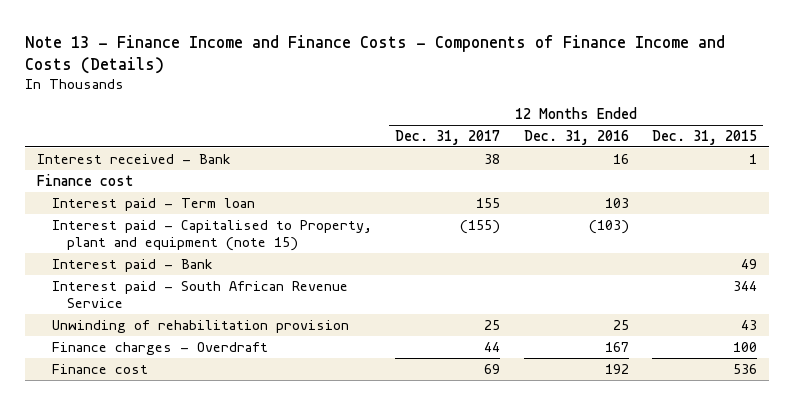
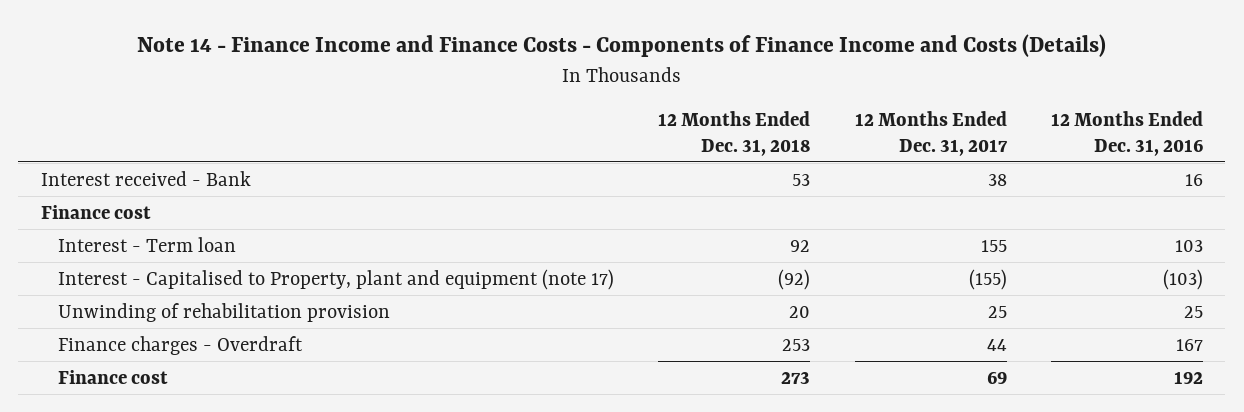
- Note 13 - Finance Income and Finance Costs - Components of Finance Income and Costs (Details)
+ Note 14 - Finance Income and Finance Costs - Components of Finance Income and Costs (Details)
- | 12 Months Ended Dec. 31, 2017 | 12 Months Ended Dec. 31, 2016 | 12 Months Ended Dec. 31, 2015
+ | 12 Months Ended Dec. 31, 2018 | 12 Months Ended Dec. 31, 2017 | 12 Months Ended Dec. 31, 2016
- Interest paid - Term loan | 155 | 103 |
- Interest paid - Capitalised to Property, plant and equipment (note 15) | (155) | (103) |
- Interest paid - Bank | | | 49
- Interest paid - South African Revenue Service | | | 344
+ Interest - Term loan | 92 | 155 | 103
+ Interest - Capitalised to Property, plant and equipment (note 17) | (92) | (155) | (103)

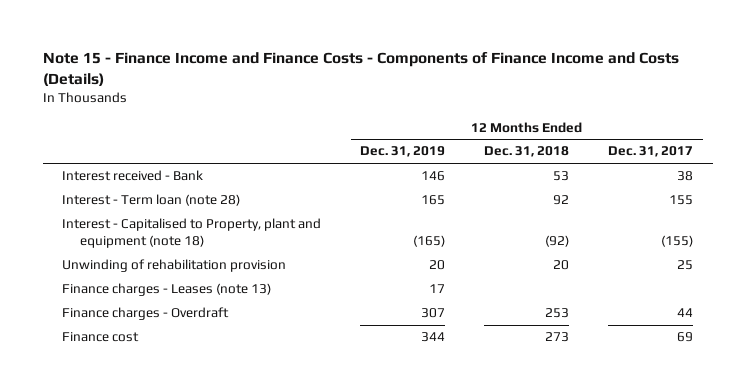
- Note 14 - Finance Income and Finance Costs - Components of Finance Income and Costs (Details)
+ Note 15 - Finance Income and Finance Costs - Components of Finance Income and Costs (Details)
- | 12 Months Ended Dec. 31, 2018 | 12 Months Ended Dec. 31, 2017 | 12 Months Ended Dec. 31, 2016
+ | 12 Months Ended Dec. 31, 2019 | 12 Months Ended Dec. 31, 2018 | 12 Months Ended Dec. 31, 2017
- Finance cost
- Interest - Term loan | 92 | 155 | 103
- Interest - Capitalised to Property, plant and equipment (note 17) | (92) | (155) | (103)
+ Interest - Term loan (note 28) | 165 | 92 | 155
+ Interest - Capitalised to Property, plant and equipment (note 18) | (165) | (92) | (155)
+ Finance charges - Leases (note 13) | 17 | |

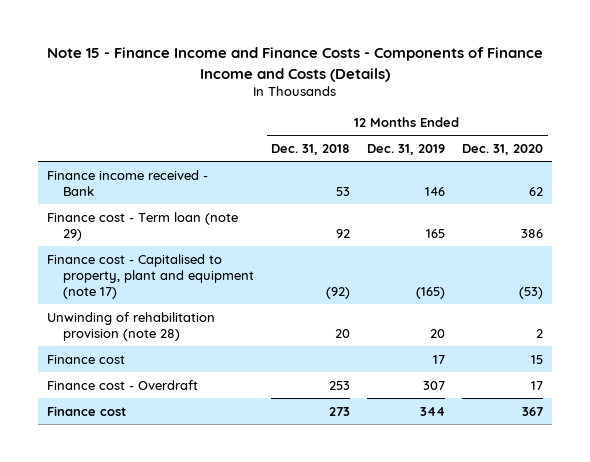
- | 12 Months Ended Dec. 31, 2019 | 12 Months Ended Dec. 31, 2018 | 12 Months Ended Dec. 31, 2017
+ | 12 Months Ended Dec. 31, 2018 | 12 Months Ended Dec. 31, 2019 | 12 Months Ended Dec. 31, 2020
- Interest received - Bank | 146 | 53 | 38
- Interest - Term loan (note 28) | 165 | 92 | 155
- Interest - Capitalised to Property, plant and equipment (note 18) | (165) | (92) | (155)
- Unwinding of rehabilitation provision | 20 | 20 | 25
- Finance charges - Leases (note 13) | 17 | |
- Finance charges - Overdraft | 307 | 253 | 44
+ Finance income received - Bank | 53 | 146 | 62
+ Finance cost - Term loan (note 29) | 92 | 165 | 386
+ Finance cost - Capitalised to property, plant and equipment (note 17) | (92) | (165) | (53)
+ Unwinding of rehabilitation provision (note 28) | 20 | 20 | 2
+ Finance cost | | 17 | 15
+ Finance cost - Overdraft | 253 | 307 | 17

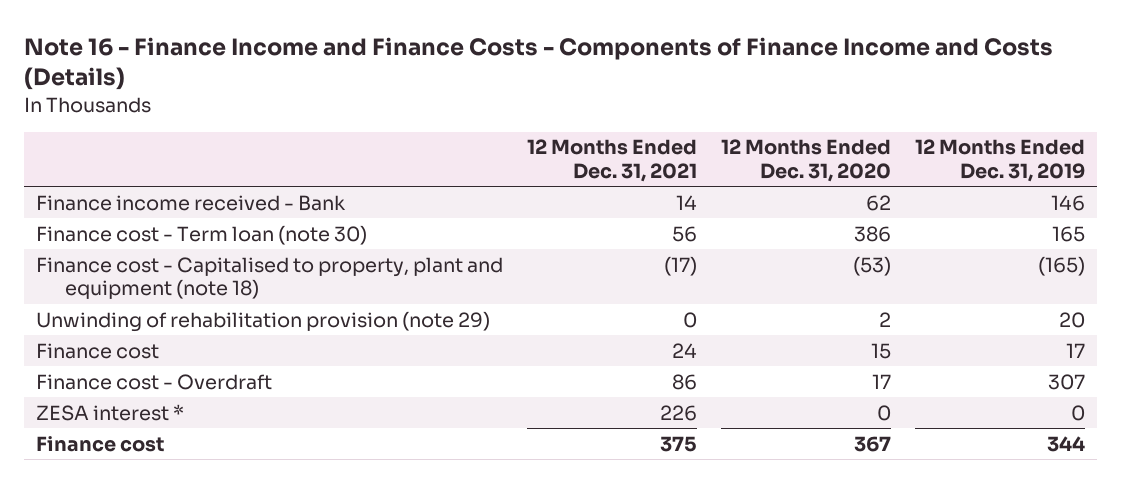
- Note 15 - Finance Income and Finance Costs - Components of Finance Income and Costs (Details)
+ Note 16 - Finance Income and Finance Costs - Components of Finance Income and Costs (Details)
- | 12 Months Ended Dec. 31, 2018 | 12 Months Ended Dec. 31, 2019 | 12 Months Ended Dec. 31, 2020
+ | 12 Months Ended Dec. 31, 2021 | 12 Months Ended Dec. 31, 2020 | 12 Months Ended Dec. 31, 2019
- Finance cost - Term loan (note 29) | 92 | 165 | 386
- Finance cost - Capitalised to property, plant and equipment (note 17) | (92) | (165) | (53)
- Unwinding of rehabilitation provision (note 28) | 20 | 20 | 2
+ Finance cost - Term loan (note 30) | 56 | 386 | 165
+ Finance cost - Capitalised to property, plant and equipment (note 18) | (17) | (53) | (165)
+ Unwinding of rehabilitation provision (note 29) | 0 | 2 | 20
+ ZESA interest * | 226 | 0 | 0

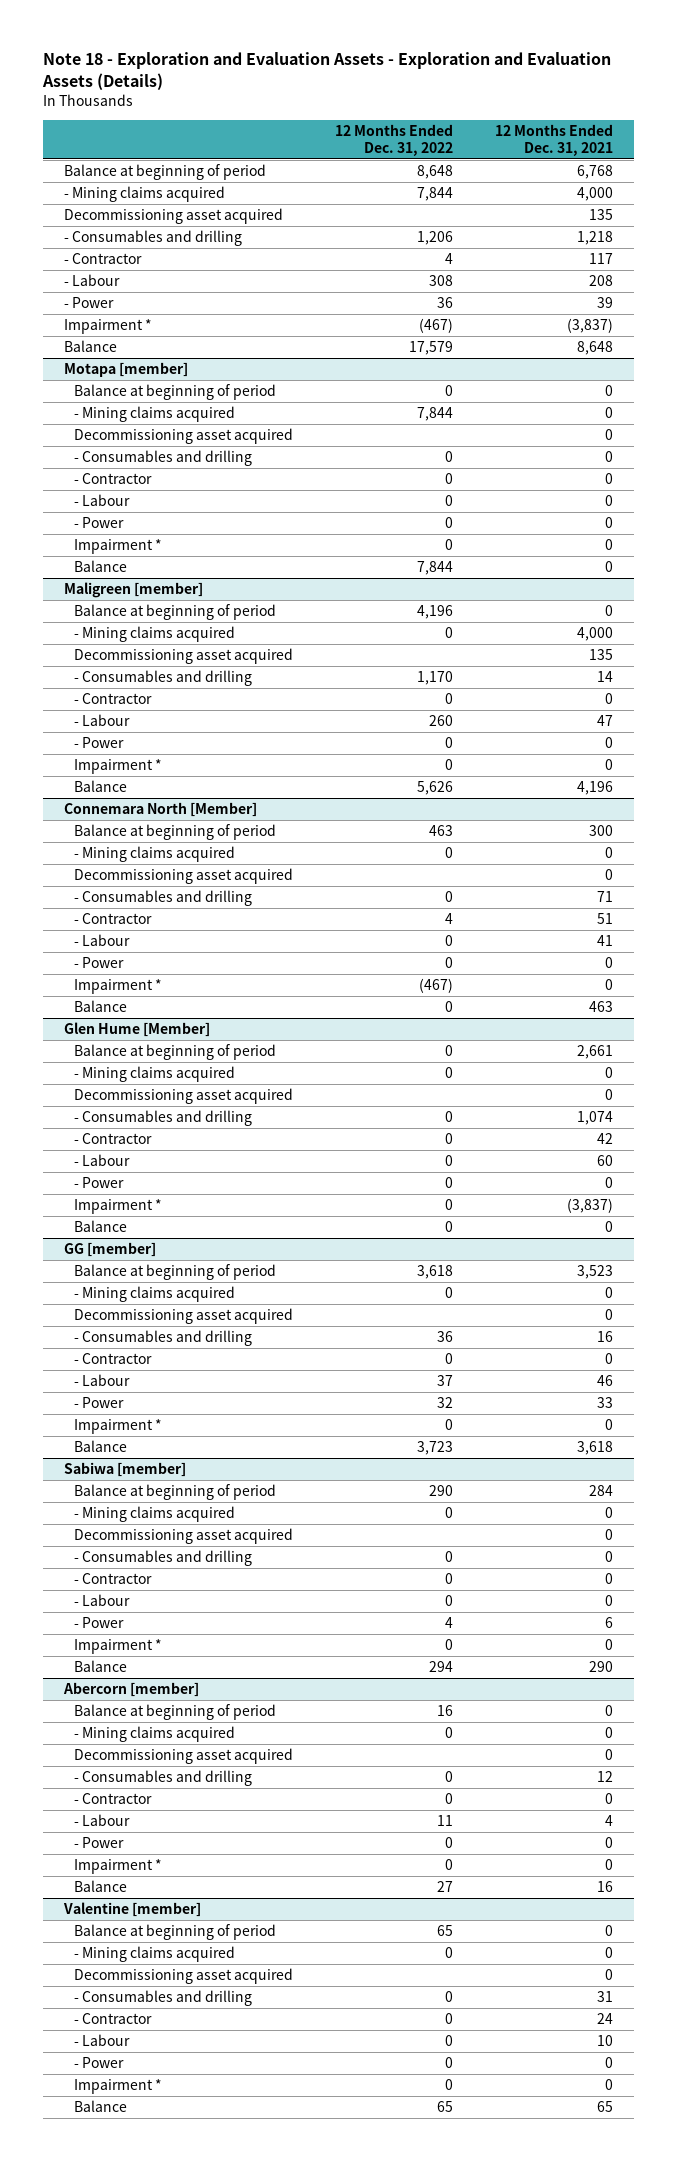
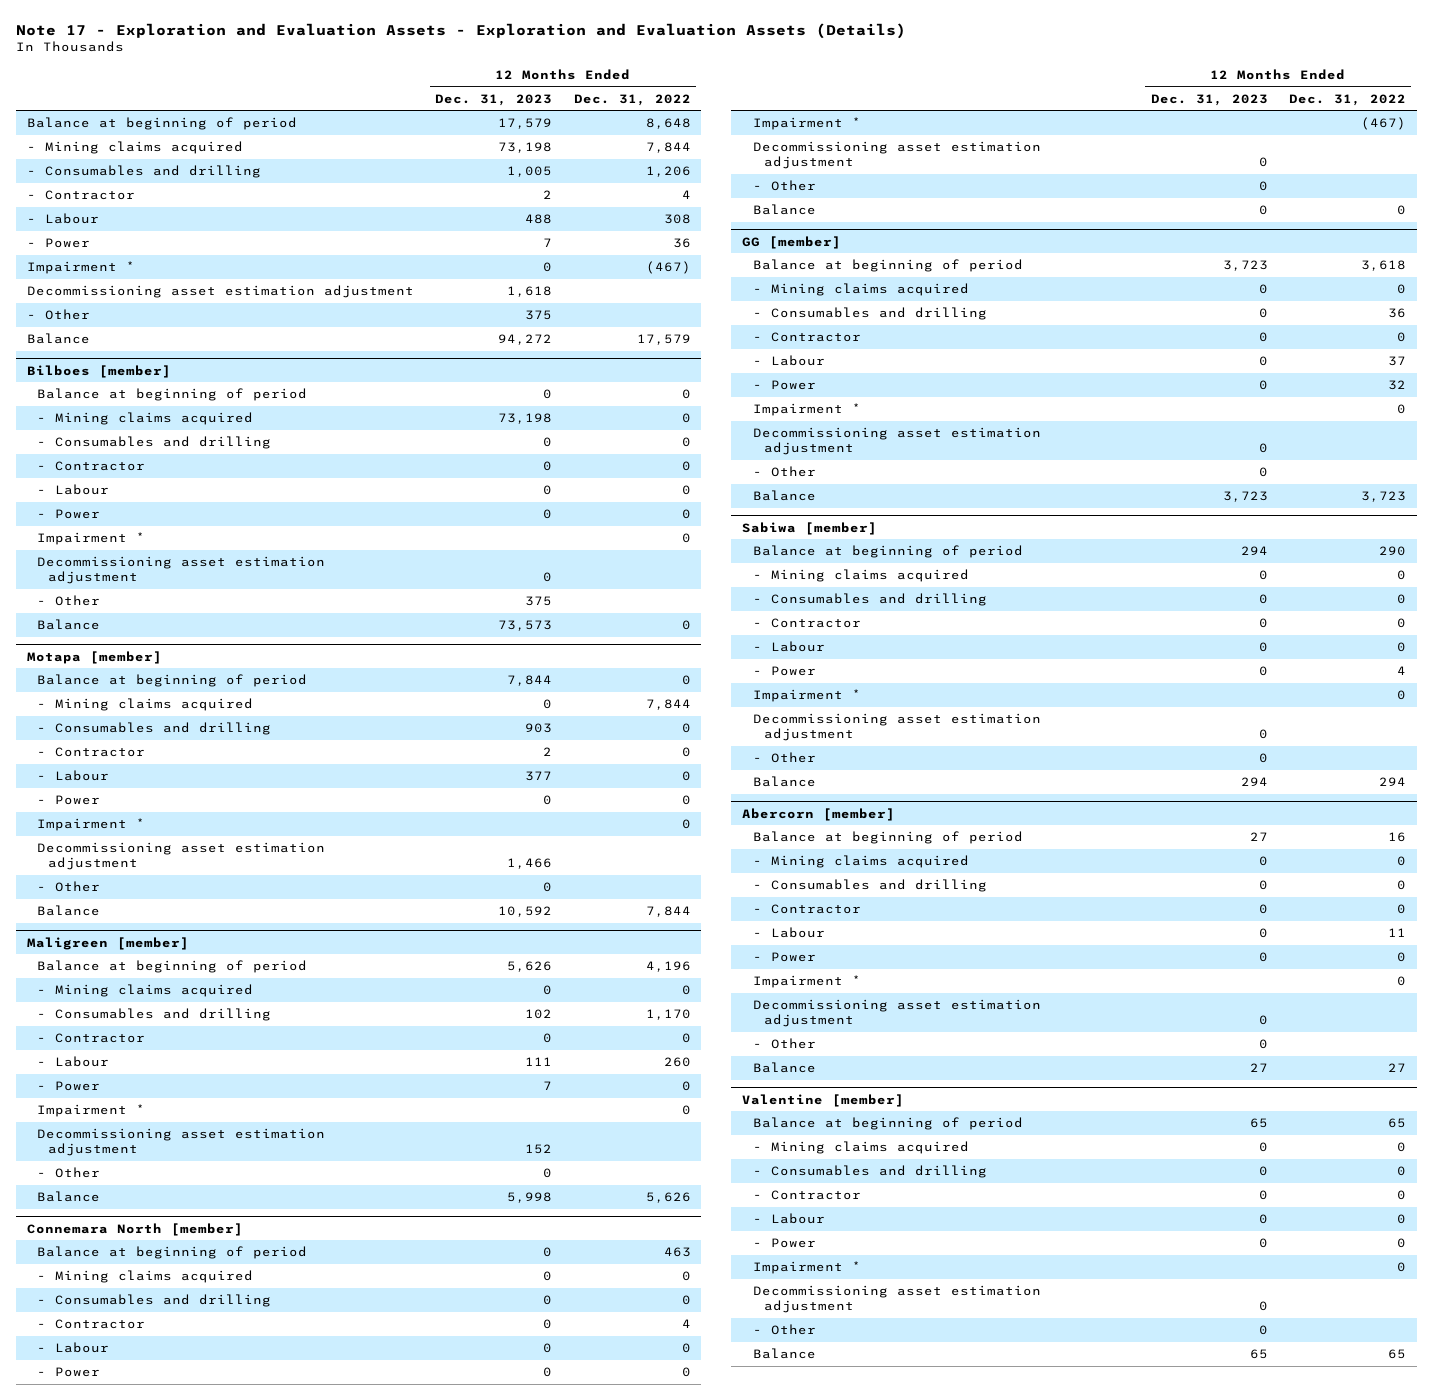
- Note 18 - Exploration and Evaluation Assets - Exploration and Evaluation Assets (Details)
+ Note 17 - Exploration and Evaluation Assets - Exploration and Evaluation Assets (Details)
- | 12 Months Ended Dec. 31, 2022 | 12 Months Ended Dec. 31, 2021
+ | 12 Months Ended Dec. 31, 2023 | 12 Months Ended Dec. 31, 2022
- Decommissioning asset acquired | | 135
+ Decommissioning asset estimation adjustment | 1,618 |
+ - Other | 375 |
+ Bilboes [member]
+ Balance at beginning of period | 0 | 0
+ - Mining claims acquired | 73,198 | 0
+ - Consumables and drilling | 0 | 0
+ - Contractor | 0 | 0
+ - Labour | 0 | 0
+ - Power | 0 | 0
+ Impairment * | | 0
+ Decommissioning asset estimation adjustment | 0 |
+ - Other | 375 |
+ Balance | 73,573 | 0
@ Motapa [member]
- Decommissioning asset acquired | | 0
+ Decommissioning asset estimation adjustment | 1,466 |
+ - Other | 0 |
@ Maligreen [member]
- Decommissioning asset acquired | | 135
+ Decommissioning asset estimation adjustment | 152 |
+ - Other | 0 |
- Connemara North [Member]
+ Connemara North [member]
- Decommissioning asset acquired | | 0
- Balance | 0 | 463
- Glen Hume [Member]
- Balance at beginning of period | 0 | 2,661
- - Mining claims acquired | 0 | 0
- Decommissioning asset acquired | | 0
- - Consumables and drilling | 0 | 1,074
- - Contractor | 0 | 42
- - Labour | 0 | 60
- - Power | 0 | 0
- Impairment * | 0 | (3,837)
+ Decommissioning asset estimation adjustment | 0 |
+ - Other | 0 |
@ GG [member]
- Decommissioning asset acquired | | 0
+ Decommissioning asset estimation adjustment | 0 |
+ - Other | 0 |
@ Sabiwa [member]
- Decommissioning asset acquired | | 0
+ Decommissioning asset estimation adjustment | 0 |
+ - Other | 0 |
@ Abercorn [member]
- Decommissioning asset acquired | | 0
+ Decommissioning asset estimation adjustment | 0 |
+ - Other | 0 |
@ Valentine [member]
- Decommissioning asset acquired | | 0
+ Decommissioning asset estimation adjustment | 0 |
+ - Other | 0 |

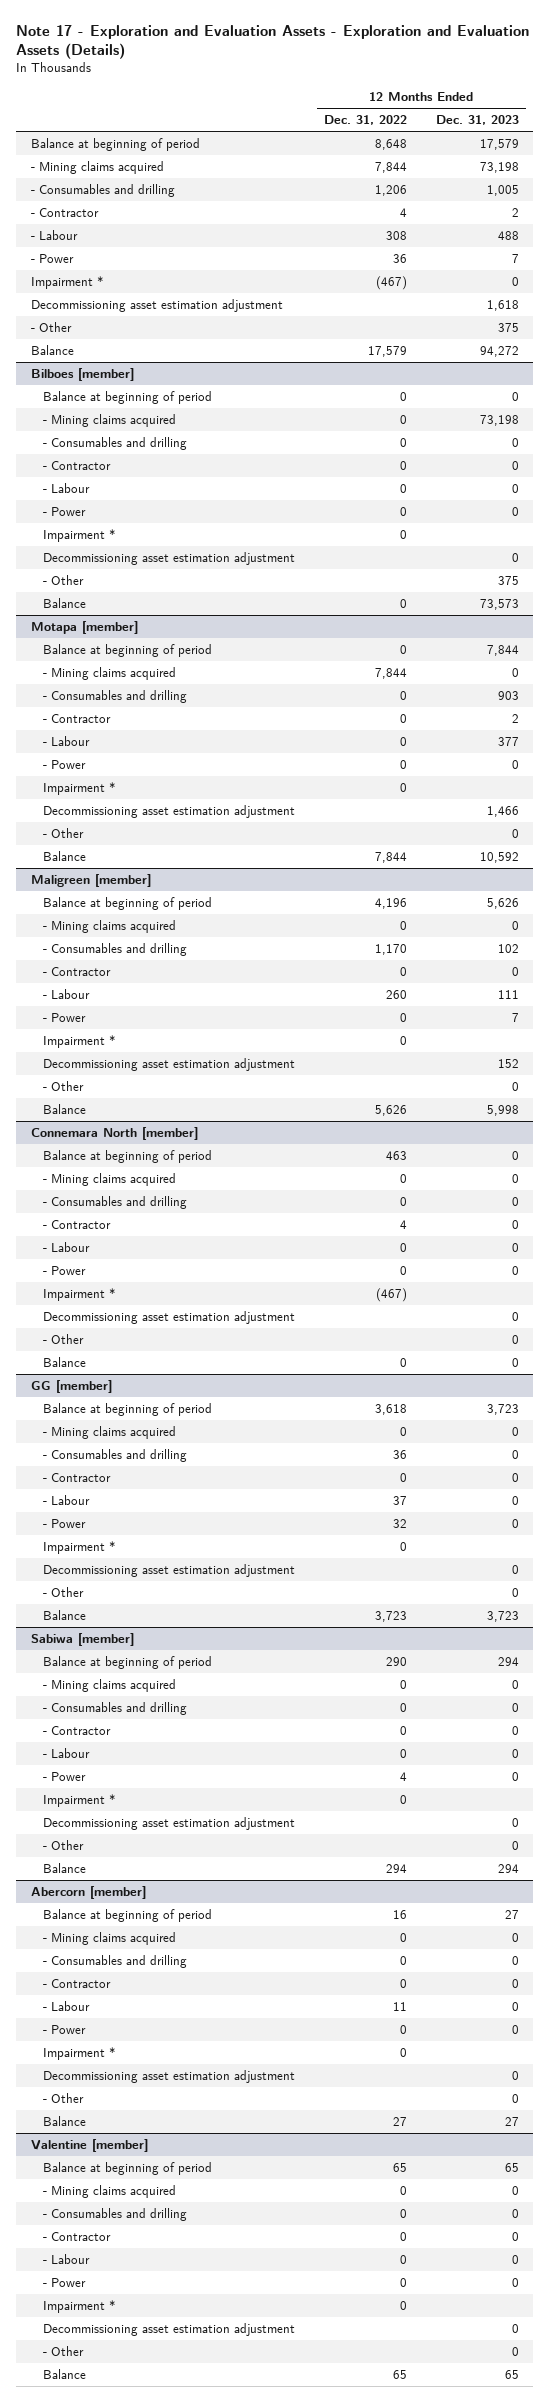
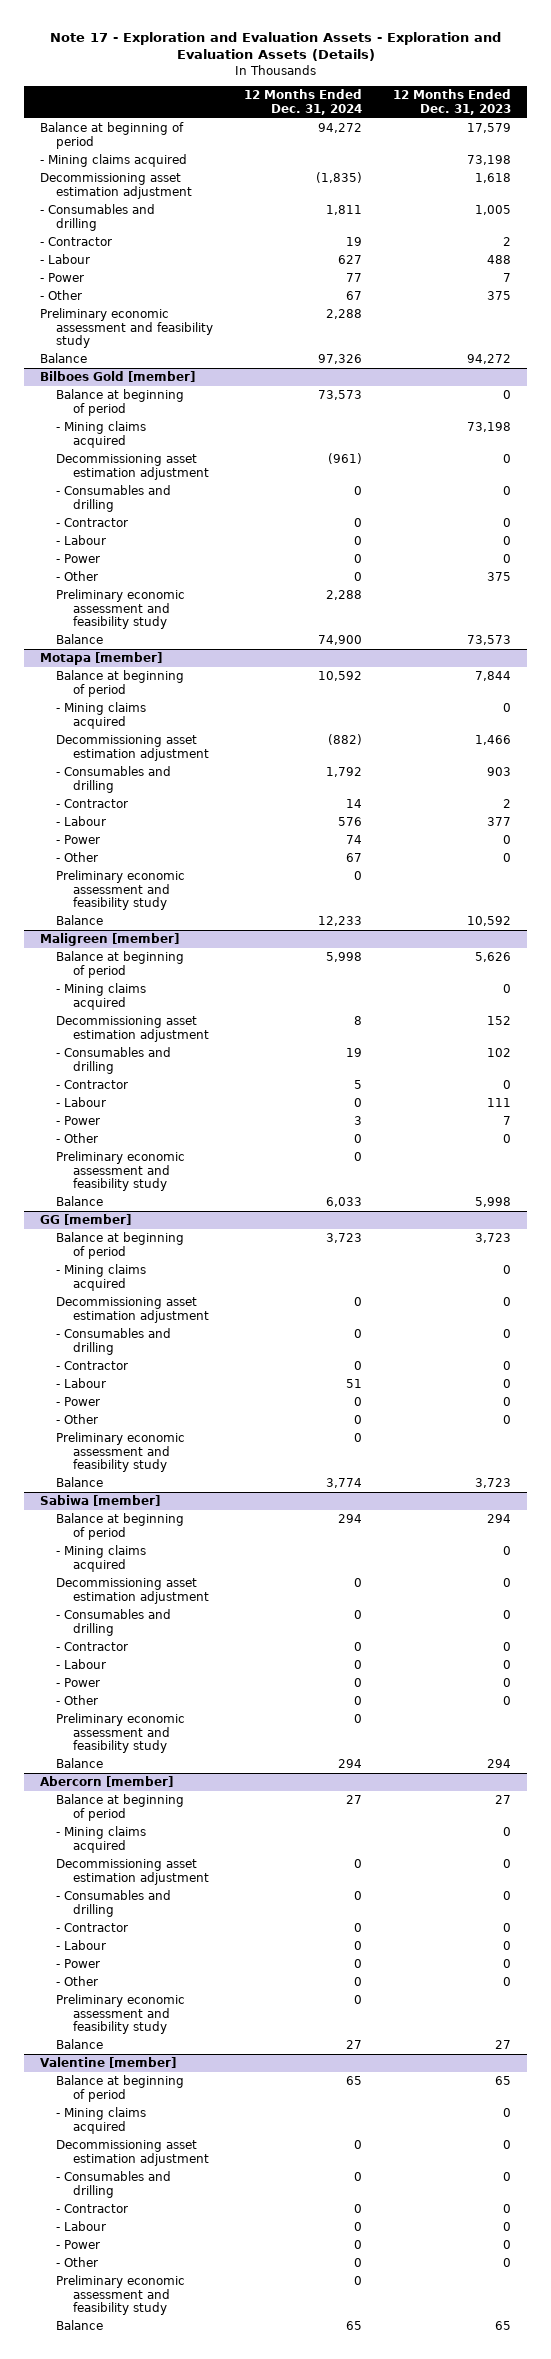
- | 12 Months Ended Dec. 31, 2022 | 12 Months Ended Dec. 31, 2023
+ | 12 Months Ended Dec. 31, 2024 | 12 Months Ended Dec. 31, 2023
moved up: Decommissioning asset estimation adjustment | (1,835) | 1,618
- Impairment * | (467) | 0
+ Preliminary economic assessment and feasibility study | 2,288 |
- Bilboes [member]
+ Bilboes Gold [member]
+ Decommissioning asset estimation adjustment | (961) | 0
- Impairment * | 0 |
- Decommissioning asset estimation adjustment | | 0
+ Preliminary economic assessment and feasibility study | 2,288 |
@ Motapa [member]
moved up: Decommissioning asset estimation adjustment | (882) | 1,466
- Impairment * | 0 |
+ Preliminary economic assessment and feasibility study | 0 |
@ Maligreen [member]
moved up: Decommissioning asset estimation adjustment | 8 | 152
- Impairment * | 0 |
+ Preliminary economic assessment and feasibility study | 0 |
- Connemara North [member]
- Balance at beginning of period | 463 | 0
- - Mining claims acquired | 0 | 0
- - Consumables and drilling | 0 | 0
- - Contractor | 4 | 0
- - Labour | 0 | 0
- - Power | 0 | 0
- Impairment * | (467) |
- Decommissioning asset estimation adjustment | | 0
- - Other | | 0
- Balance | 0 | 0
@ GG [member]
moved up: Decommissioning asset estimation adjustment | 0 | 0
- Impairment * | 0 |
+ Preliminary economic assessment and feasibility study | 0 |
@ Sabiwa [member]
moved up: Decommissioning asset estimation adjustment | 0 | 0
- Impairment * | 0 |
+ Preliminary economic assessment and feasibility study | 0 |
@ Abercorn [member]
moved up: Decommissioning asset estimation adjustment | 0 | 0
- Impairment * | 0 |
+ Preliminary economic assessment and feasibility study | 0 |
@ Valentine [member]
moved up: Decommissioning asset estimation adjustment | 0 | 0
- Impairment * | 0 |
+ Preliminary economic assessment and feasibility study | 0 |

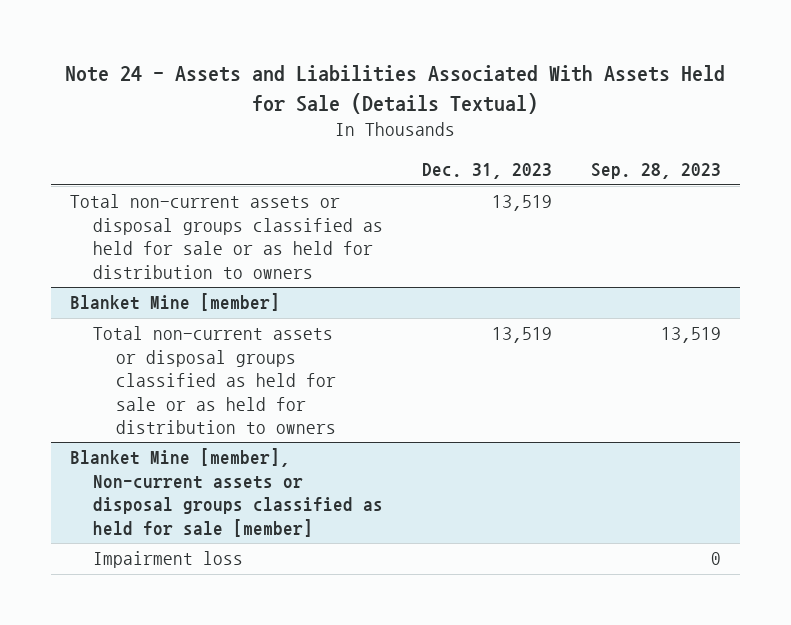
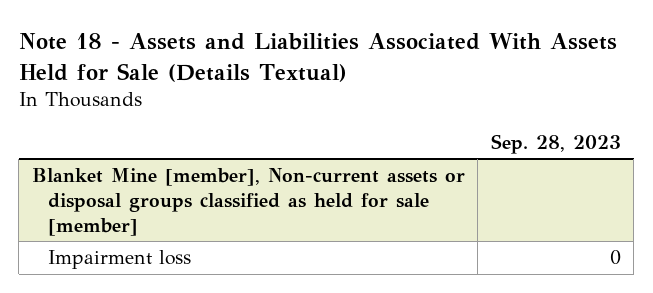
- Note 24 - Assets and Liabilities Associated With Assets Held for Sale (Details Textual)
+ Note 18 - Assets and Liabilities Associated With Assets Held for Sale (Details Textual)
- | Dec. 31, 2023 | Sep. 28, 2023
+ | Sep. 28, 2023
- Total non-current assets or disposal groups classified as held for sale or as held for distribution to owners | 13,519 |
- Blanket Mine [member]
- Total non-current assets or disposal groups classified as held for sale or as held for distribution to owners | 13,519 | 13,519

